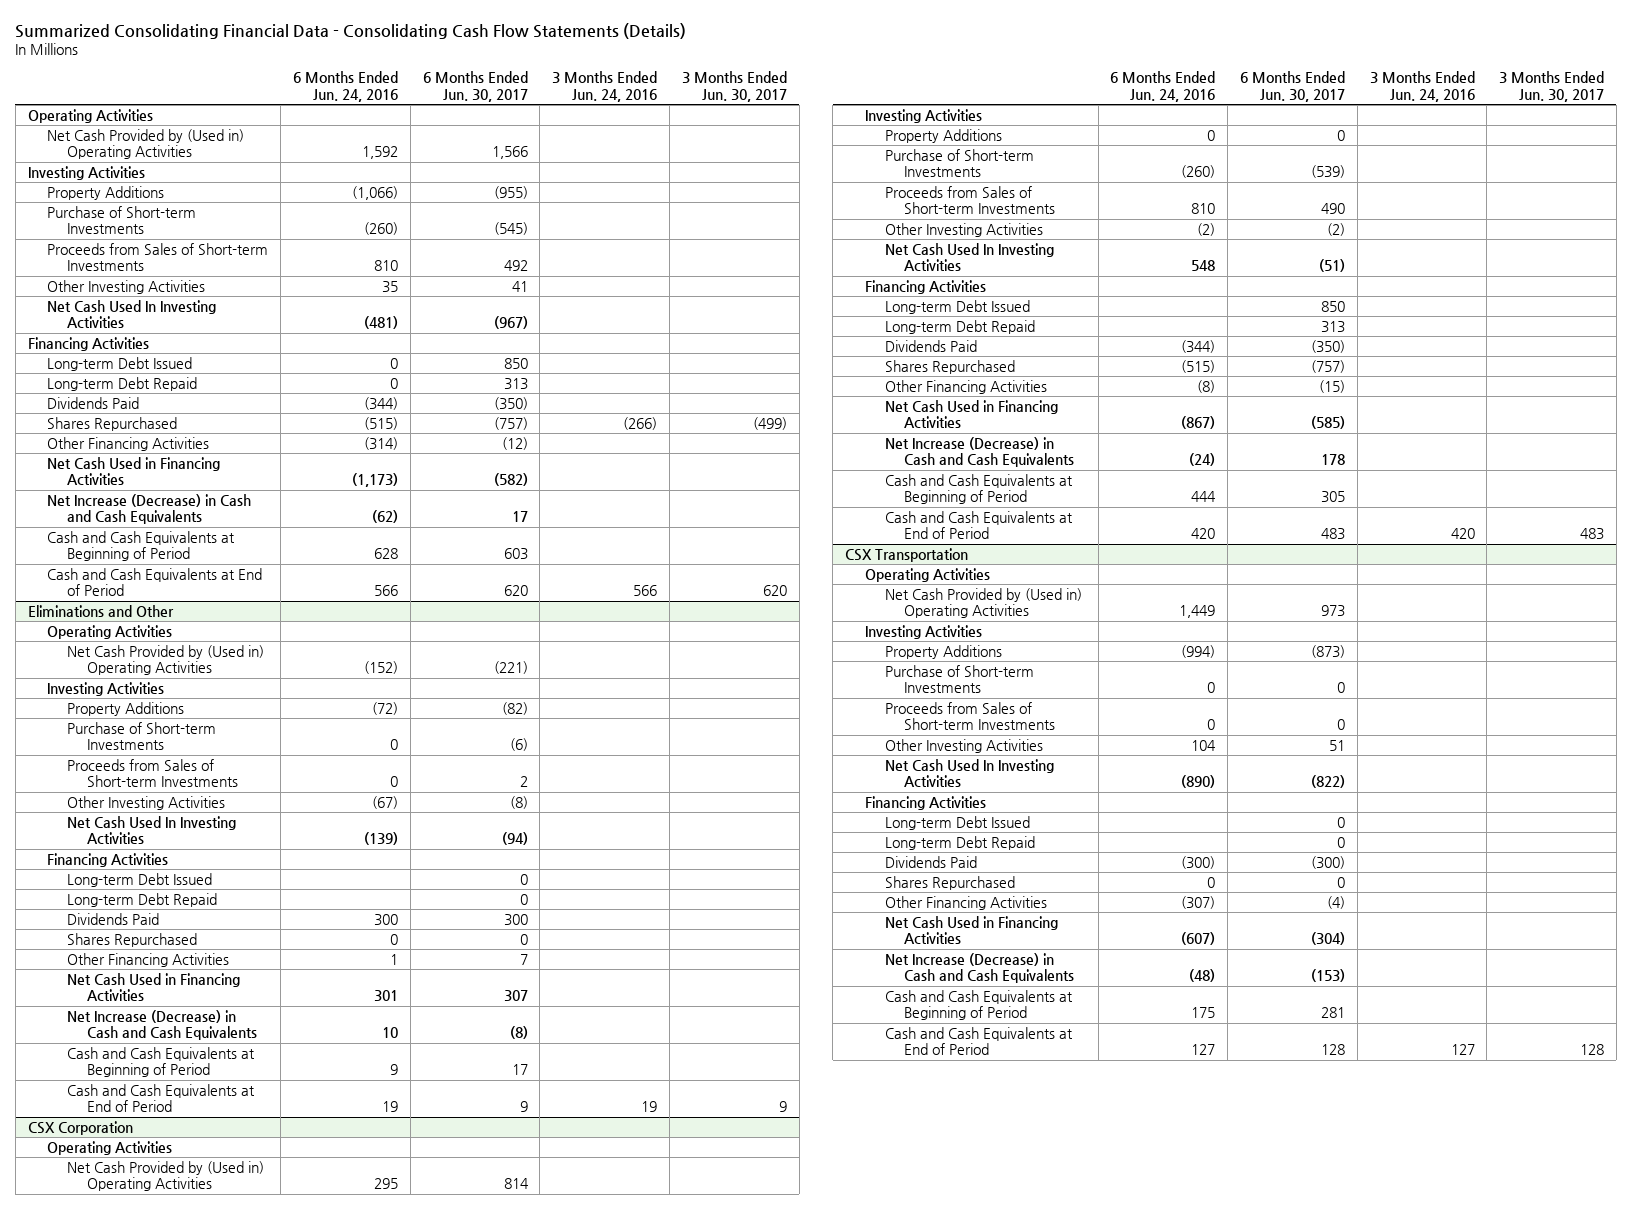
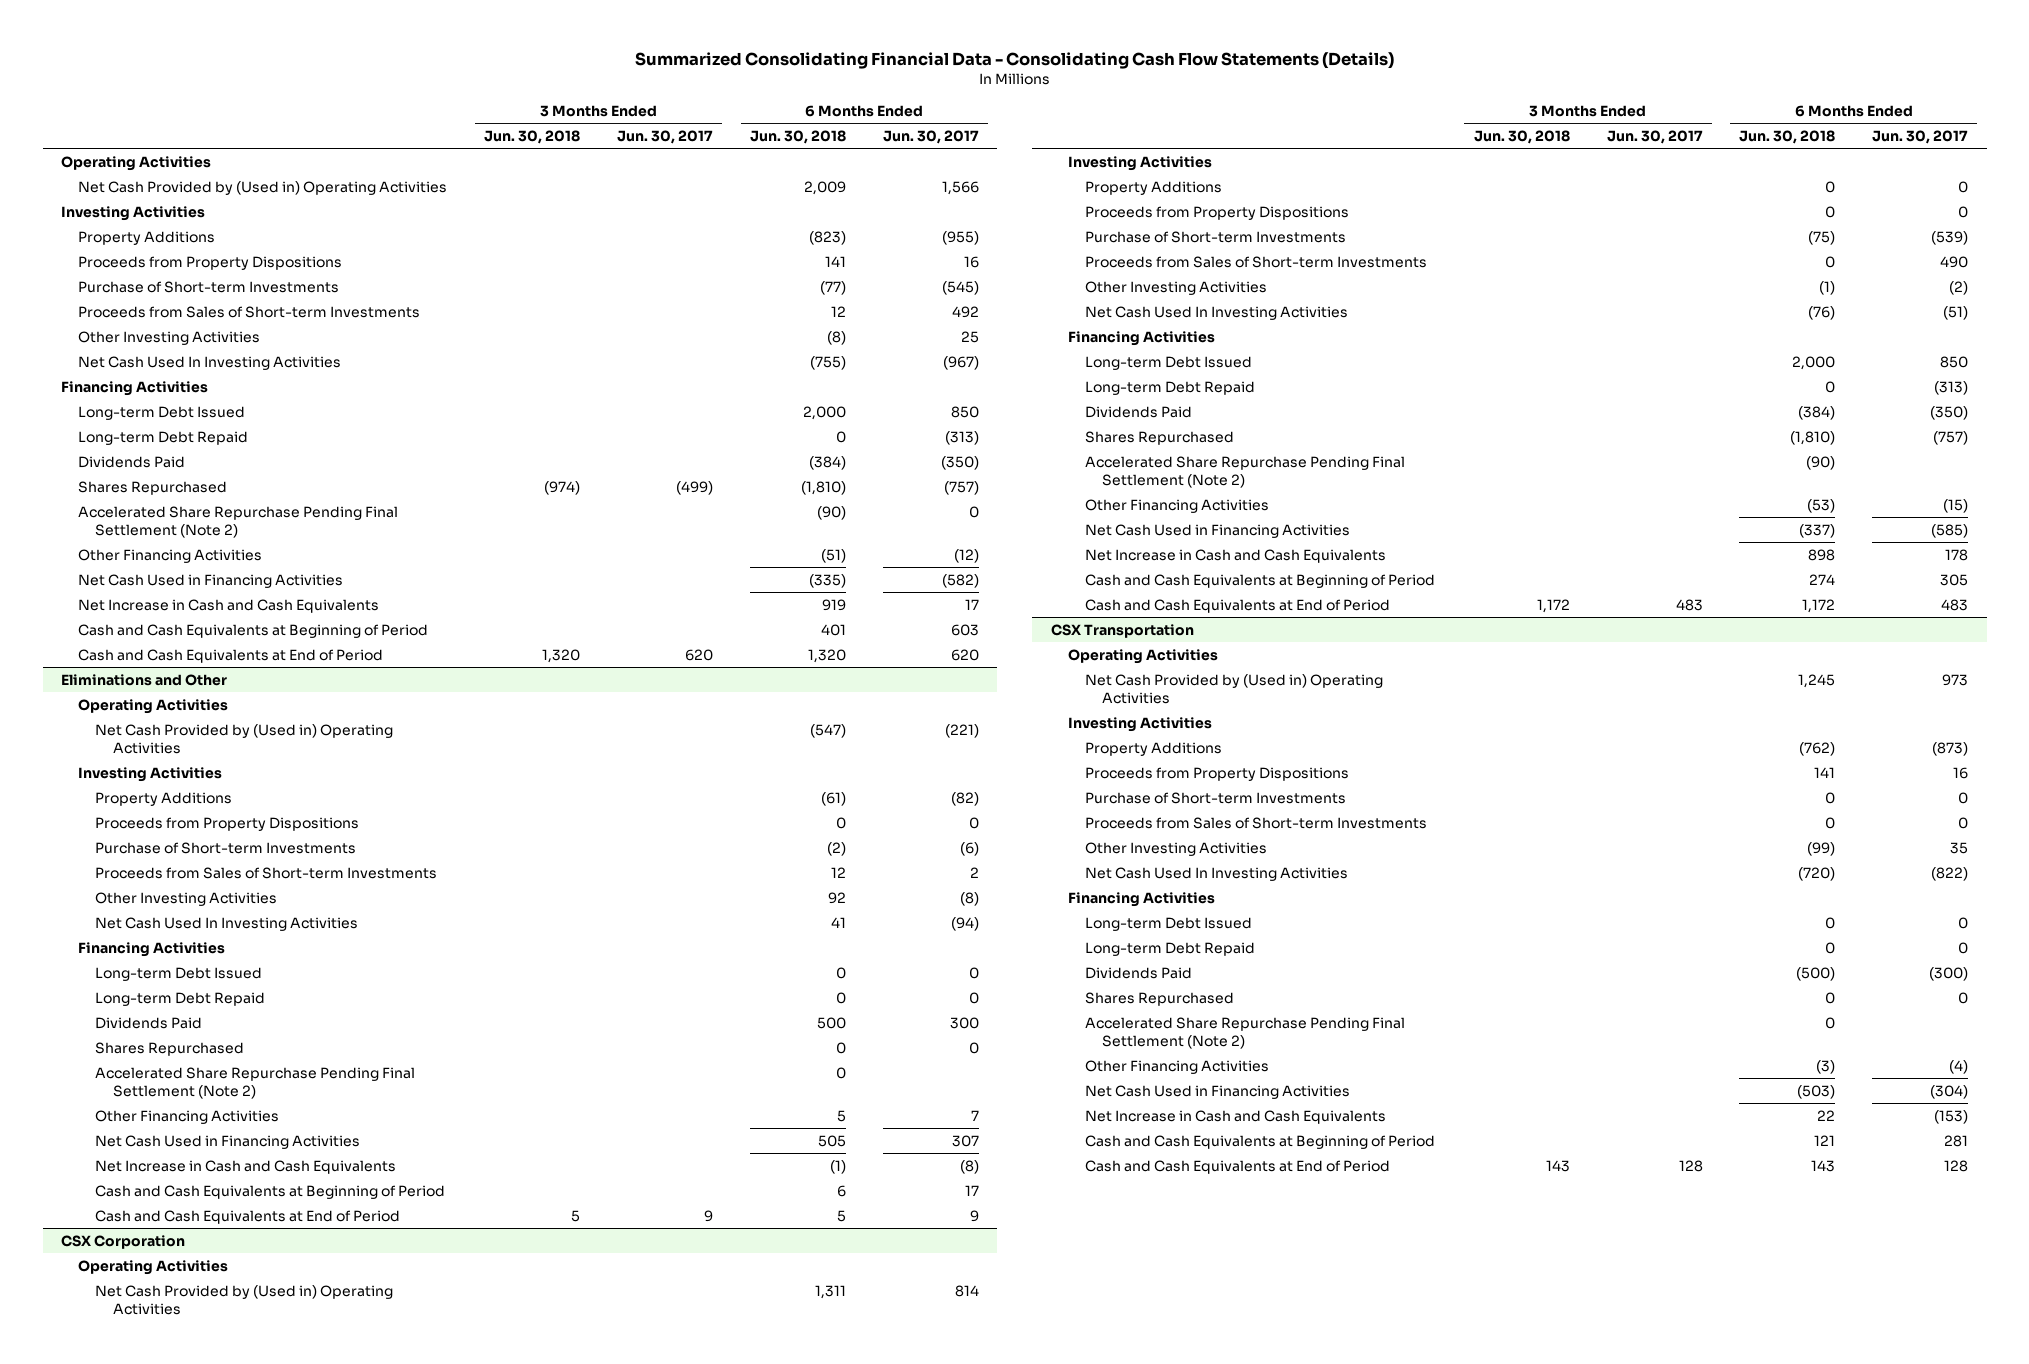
- | 6 Months Ended Jun. 24, 2016 | 6 Months Ended Jun. 30, 2017 | 3 Months Ended Jun. 24, 2016 | 3 Months Ended Jun. 30, 2017
+ | 3 Months Ended Jun. 30, 2018 | 3 Months Ended Jun. 30, 2017 | 6 Months Ended Jun. 30, 2018 | 6 Months Ended Jun. 30, 2017
+ Proceeds from Property Dispositions | | | 141 | 16
- Other Investing Activities | 35 | 41 | |
+ Other Investing Activities | | | (8) | 25
- Long-term Debt Repaid | 0 | 313 | |
+ Long-term Debt Repaid | | | 0 | (313)
+ Accelerated Share Repurchase Pending Final Settlement (Note 2) | | | (90) | 0
- Net Increase (Decrease) in Cash and Cash Equivalents | (62) | 17 | |
+ Net Increase in Cash and Cash Equivalents | | | 919 | 17
@ Eliminations and Other
+ Proceeds from Property Dispositions | | | 0 | 0
+ Accelerated Share Repurchase Pending Final Settlement (Note 2) | | | 0 |
- Net Increase (Decrease) in Cash and Cash Equivalents | 10 | (8) | |
+ Net Increase in Cash and Cash Equivalents | | | (1) | (8)
@ CSX Corporation
+ Proceeds from Property Dispositions | | | 0 | 0
- Long-term Debt Repaid | | 313 | |
+ Long-term Debt Repaid | | | 0 | (313)
+ Accelerated Share Repurchase Pending Final Settlement (Note 2) | | | (90) |
- Net Increase (Decrease) in Cash and Cash Equivalents | (24) | 178 | |
+ Net Increase in Cash and Cash Equivalents | | | 898 | 178
@ CSX Transportation
+ Proceeds from Property Dispositions | | | 141 | 16
- Other Investing Activities | 104 | 51 | |
+ Other Investing Activities | | | (99) | 35
+ Accelerated Share Repurchase Pending Final Settlement (Note 2) | | | 0 |
- Net Increase (Decrease) in Cash and Cash Equivalents | (48) | (153) | |
+ Net Increase in Cash and Cash Equivalents | | | 22 | (153)

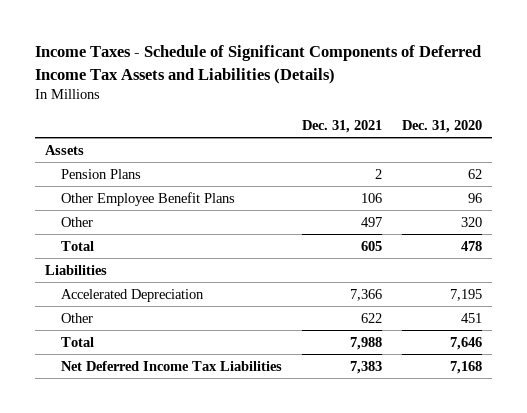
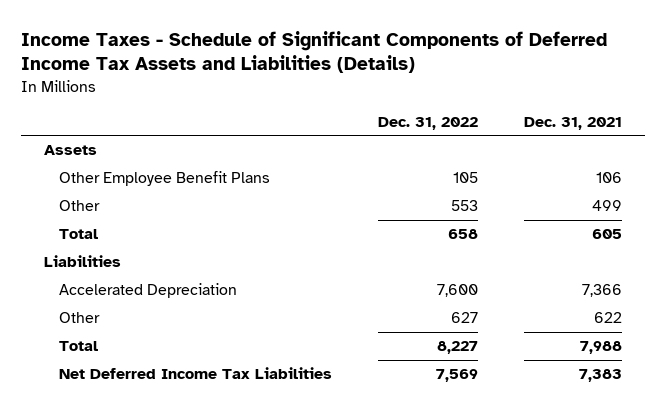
- | Dec. 31, 2021 | Dec. 31, 2020
+ | Dec. 31, 2022 | Dec. 31, 2021
- Pension Plans | 2 | 62
- Other | 497 | 320
+ Other | 553 | 499

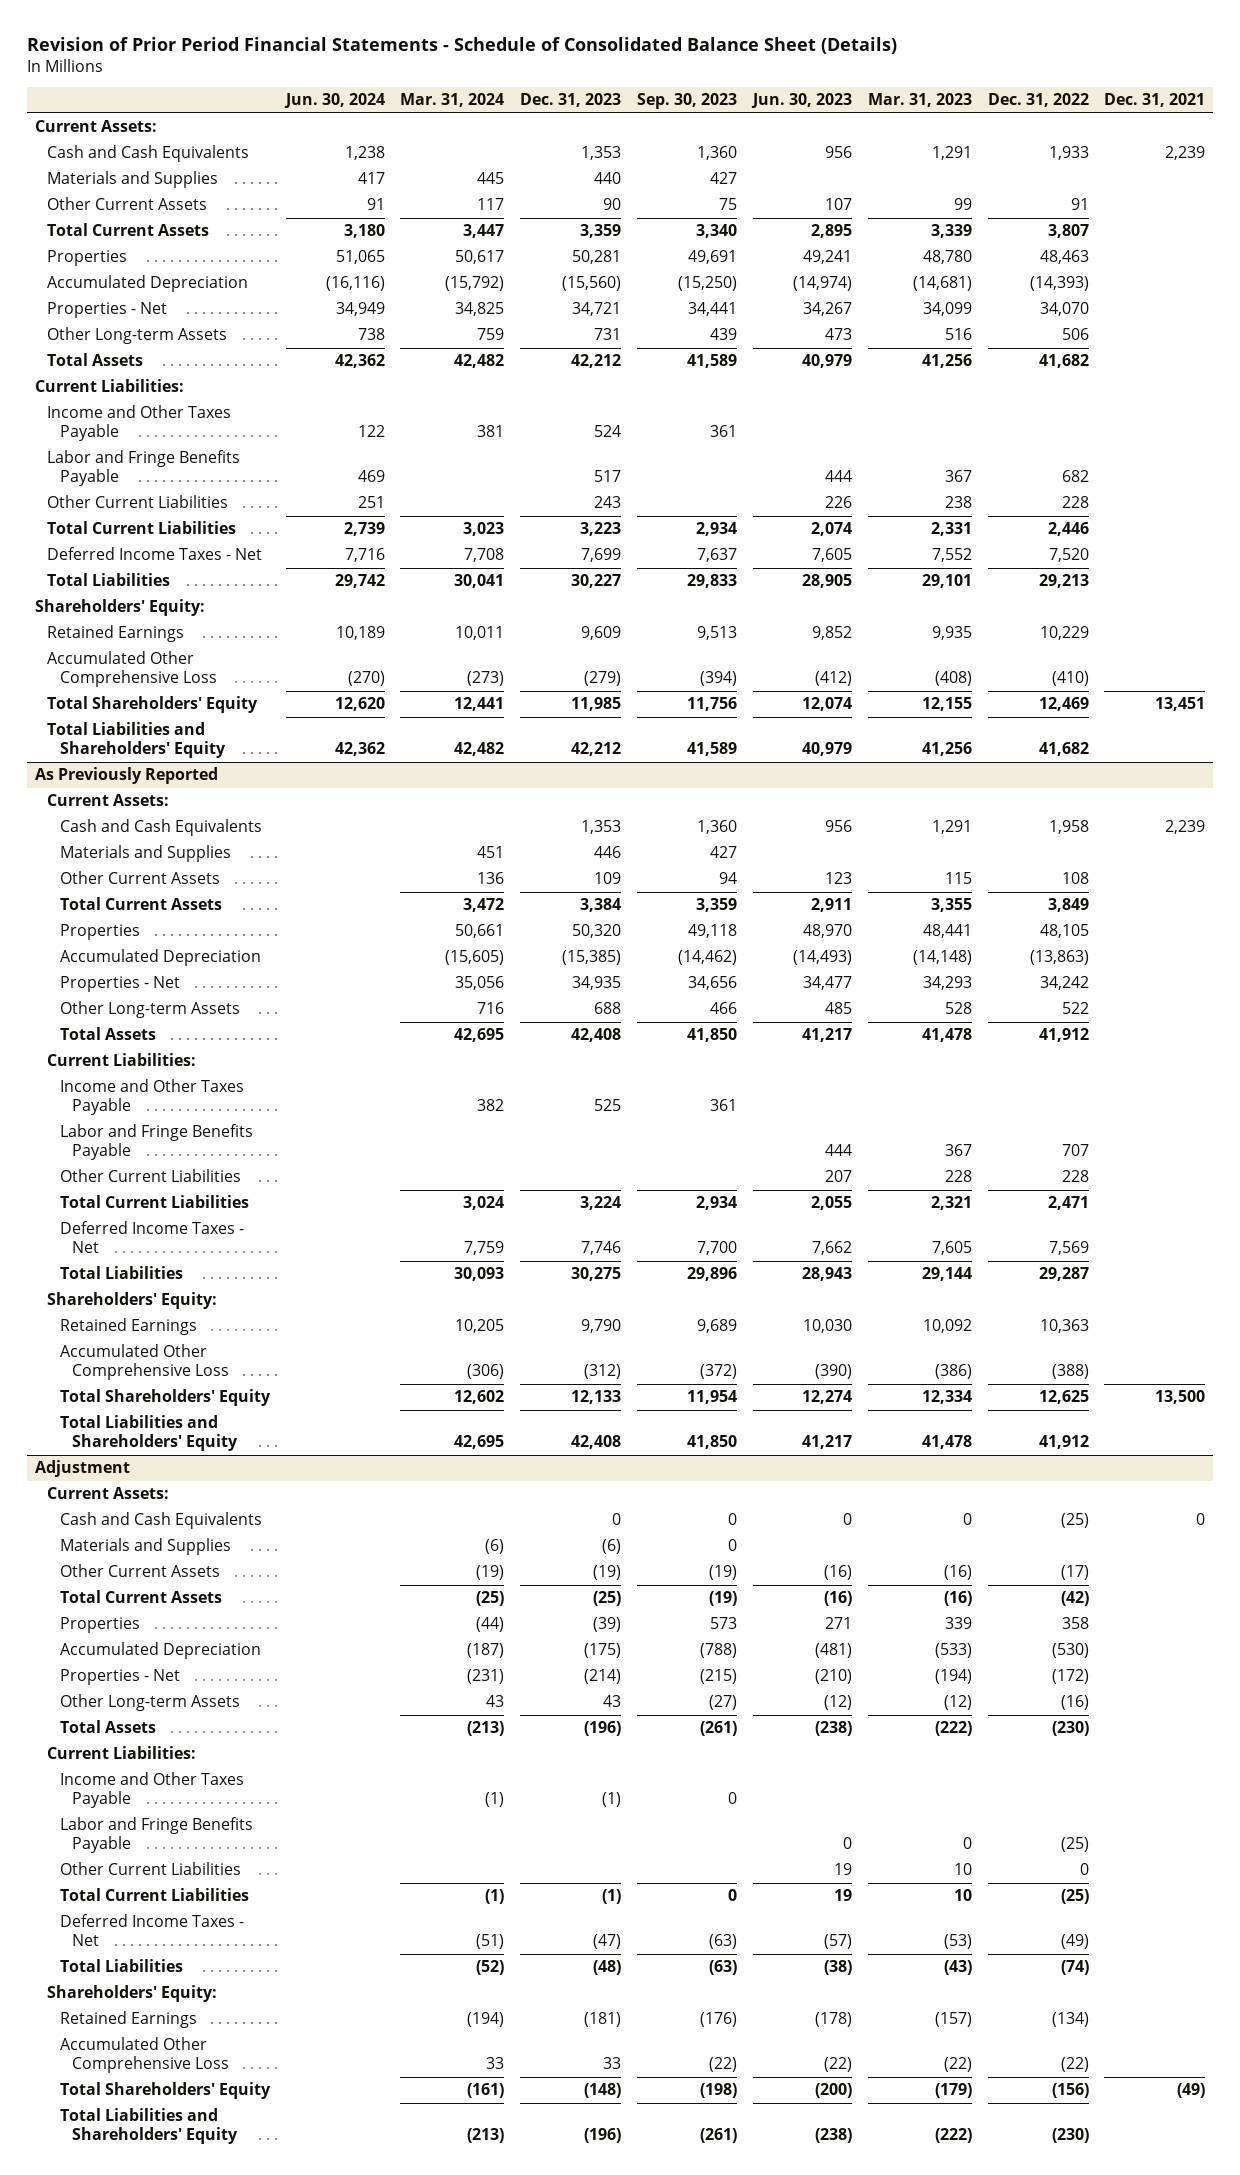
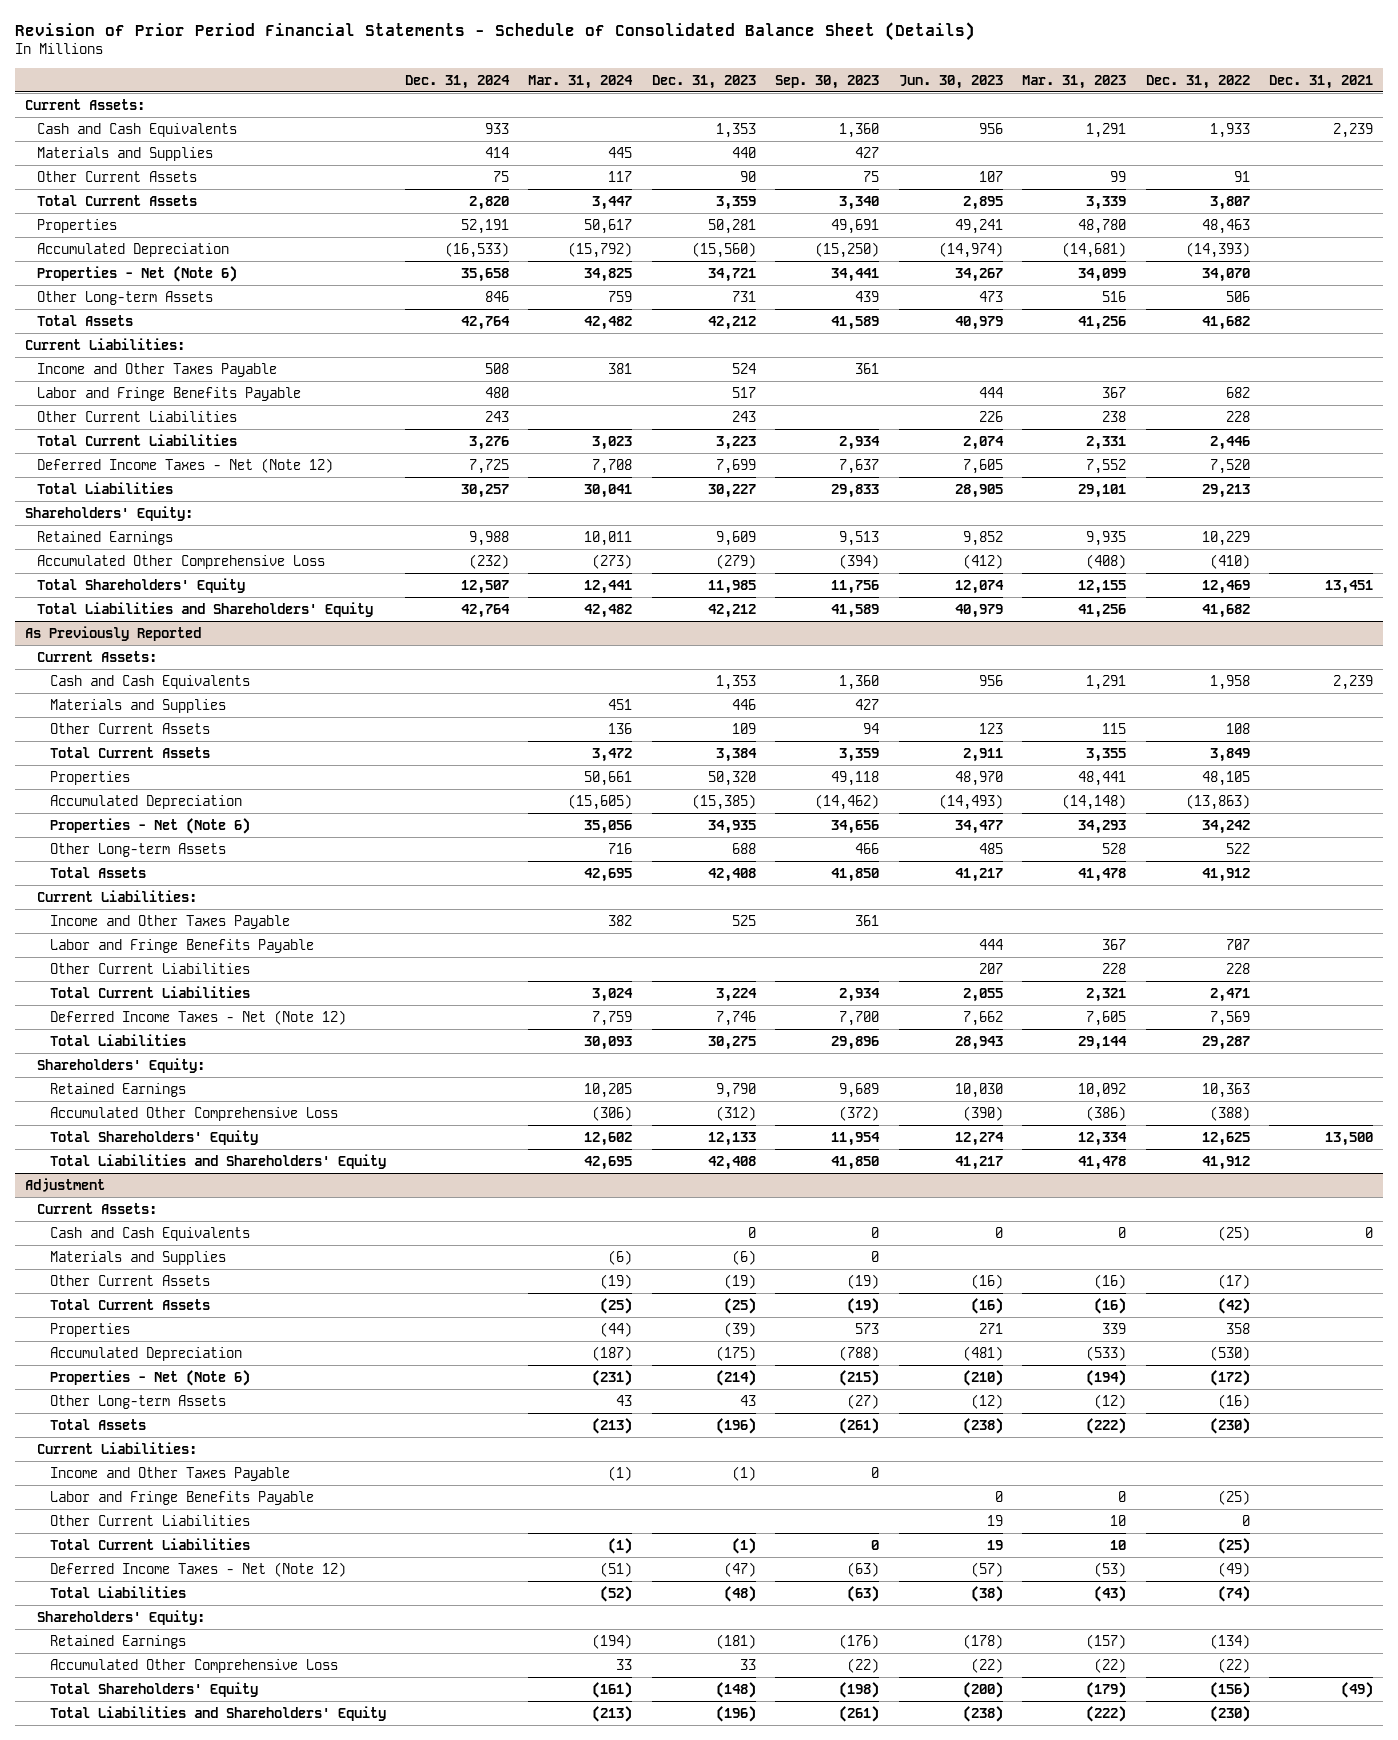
- | Jun. 30, 2024 | Mar. 31, 2024 | Dec. 31, 2023 | Sep. 30, 2023 | Jun. 30, 2023 | Mar. 31, 2023 | Dec. 31, 2022 | Dec. 31, 2021
+ | Dec. 31, 2024 | Mar. 31, 2024 | Dec. 31, 2023 | Sep. 30, 2023 | Jun. 30, 2023 | Mar. 31, 2023 | Dec. 31, 2022 | Dec. 31, 2021
- Properties - Net | 34,949 | 34,825 | 34,721 | 34,441 | 34,267 | 34,099 | 34,070 |
+ Properties - Net (Note 6) | 35,658 | 34,825 | 34,721 | 34,441 | 34,267 | 34,099 | 34,070 |
- Deferred Income Taxes - Net | 7,716 | 7,708 | 7,699 | 7,637 | 7,605 | 7,552 | 7,520 |
+ Deferred Income Taxes - Net (Note 12) | 7,725 | 7,708 | 7,699 | 7,637 | 7,605 | 7,552 | 7,520 |
@ As Previously Reported
- Properties - Net | | 35,056 | 34,935 | 34,656 | 34,477 | 34,293 | 34,242 |
+ Properties - Net (Note 6) | | 35,056 | 34,935 | 34,656 | 34,477 | 34,293 | 34,242 |
- Deferred Income Taxes - Net | | 7,759 | 7,746 | 7,700 | 7,662 | 7,605 | 7,569 |
+ Deferred Income Taxes - Net (Note 12) | | 7,759 | 7,746 | 7,700 | 7,662 | 7,605 | 7,569 |
@ Adjustment
- Properties - Net | | (231) | (214) | (215) | (210) | (194) | (172) |
+ Properties - Net (Note 6) | | (231) | (214) | (215) | (210) | (194) | (172) |
- Deferred Income Taxes - Net | | (51) | (47) | (63) | (57) | (53) | (49) |
+ Deferred Income Taxes - Net (Note 12) | | (51) | (47) | (63) | (57) | (53) | (49) |

